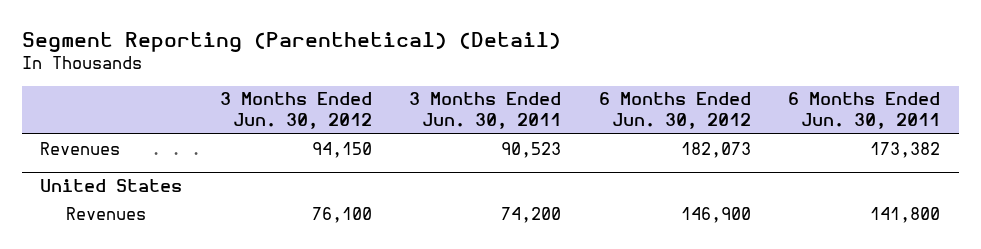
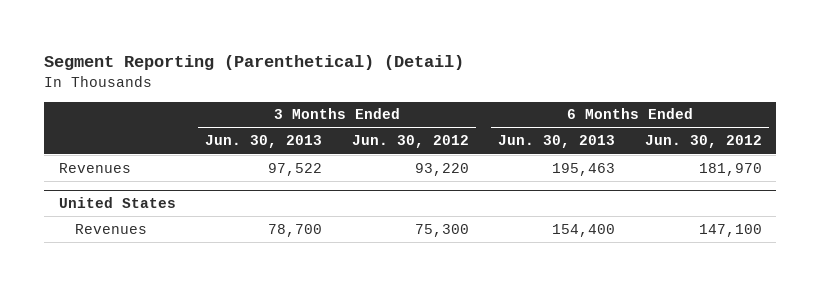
- | 3 Months Ended Jun. 30, 2012 | 3 Months Ended Jun. 30, 2011 | 6 Months Ended Jun. 30, 2012 | 6 Months Ended Jun. 30, 2011
+ | 3 Months Ended Jun. 30, 2013 | 3 Months Ended Jun. 30, 2012 | 6 Months Ended Jun. 30, 2013 | 6 Months Ended Jun. 30, 2012
- Revenues | 94,150 | 90,523 | 182,073 | 173,382
+ Revenues | 97,522 | 93,220 | 195,463 | 181,970
@ United States
- Revenues | 76,100 | 74,200 | 146,900 | 141,800
+ Revenues | 78,700 | 75,300 | 154,400 | 147,100

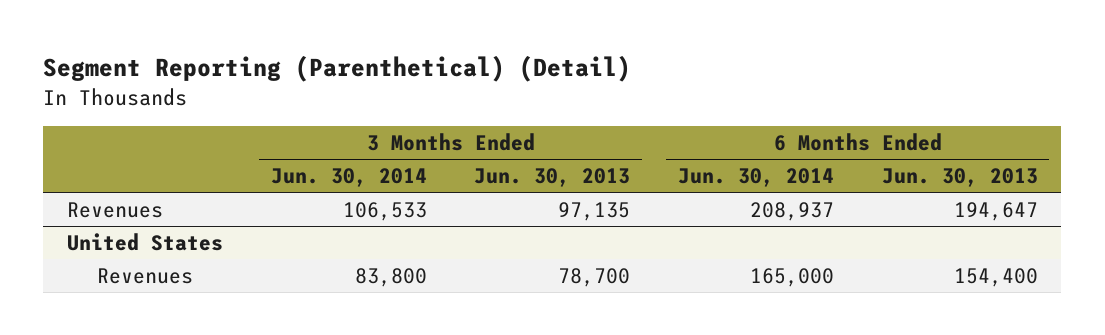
- | 3 Months Ended Jun. 30, 2013 | 3 Months Ended Jun. 30, 2012 | 6 Months Ended Jun. 30, 2013 | 6 Months Ended Jun. 30, 2012
+ | 3 Months Ended Jun. 30, 2014 | 3 Months Ended Jun. 30, 2013 | 6 Months Ended Jun. 30, 2014 | 6 Months Ended Jun. 30, 2013
- Revenues | 97,522 | 93,220 | 195,463 | 181,970
+ Revenues | 106,533 | 97,135 | 208,937 | 194,647

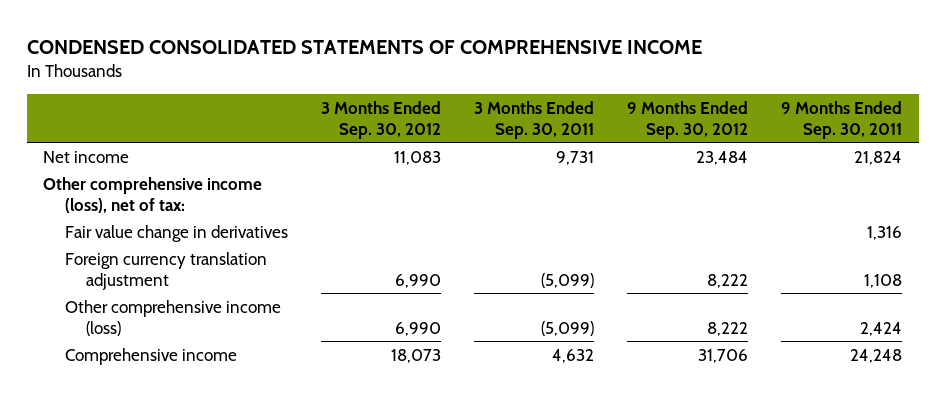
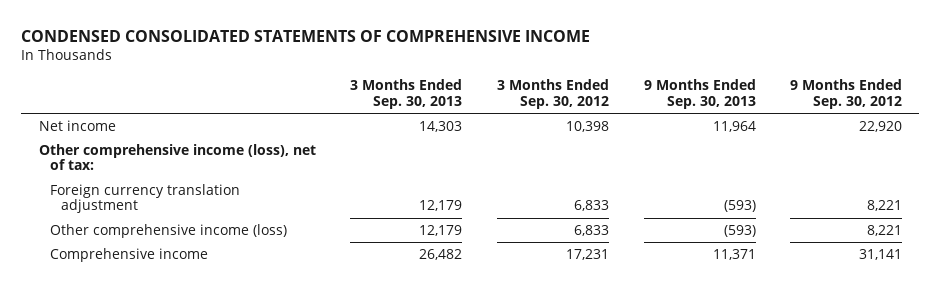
- | 3 Months Ended Sep. 30, 2012 | 3 Months Ended Sep. 30, 2011 | 9 Months Ended Sep. 30, 2012 | 9 Months Ended Sep. 30, 2011
+ | 3 Months Ended Sep. 30, 2013 | 3 Months Ended Sep. 30, 2012 | 9 Months Ended Sep. 30, 2013 | 9 Months Ended Sep. 30, 2012
- Net income | 11,083 | 9,731 | 23,484 | 21,824
+ Net income | 14,303 | 10,398 | 11,964 | 22,920
- Fair value change in derivatives | | | | 1,316
- Foreign currency translation adjustment | 6,990 | (5,099) | 8,222 | 1,108
- Other comprehensive income (loss) | 6,990 | (5,099) | 8,222 | 2,424
- Comprehensive income | 18,073 | 4,632 | 31,706 | 24,248
+ Foreign currency translation adjustment | 12,179 | 6,833 | (593) | 8,221
+ Other comprehensive income (loss) | 12,179 | 6,833 | (593) | 8,221
+ Comprehensive income | 26,482 | 17,231 | 11,371 | 31,141

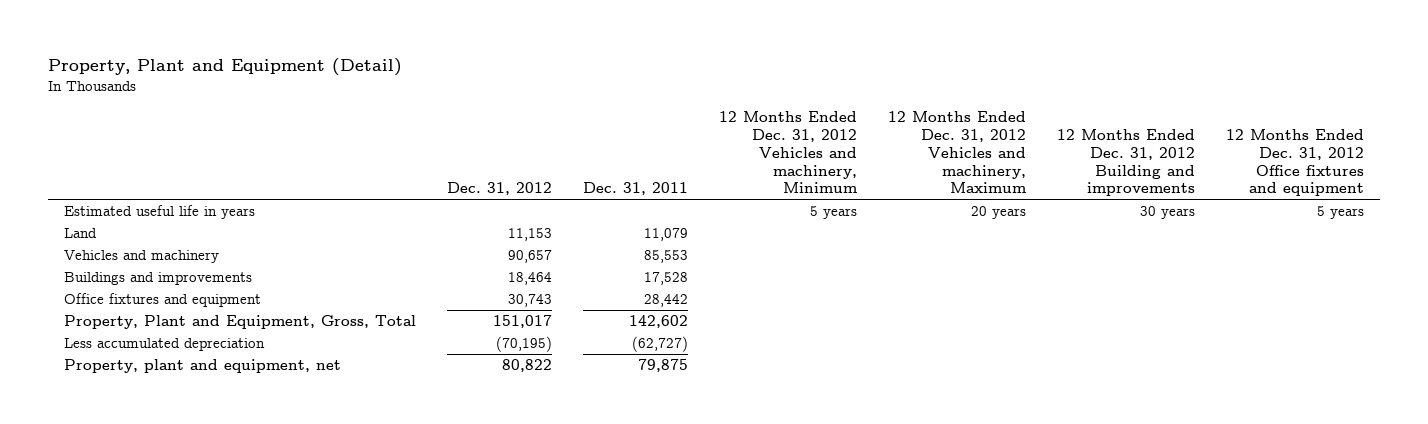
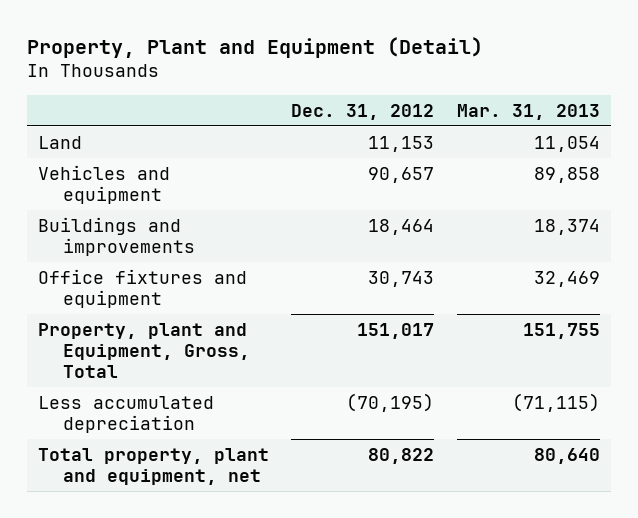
- | Dec. 31, 2012 | Dec. 31, 2011 | 12 Months Ended Dec. 31, 2012 Vehicles and machinery, Minimum | 12 Months Ended Dec. 31, 2012 Vehicles and machinery, Maximum | 12 Months Ended Dec. 31, 2012 Building and improvements | 12 Months Ended Dec. 31, 2012 Office fixtures and equipment
+ | Dec. 31, 2012 | Mar. 31, 2013
- Estimated useful life in years | | | 5 years | 20 years | 30 years | 5 years
- Vehicles and machinery | 90,657 | 85,553 | | | |
+ Vehicles and equipment | 90,657 | 89,858
- Property, Plant and Equipment, Gross, Total | 151,017 | 142,602 | | | |
+ Property, plant and Equipment, Gross, Total | 151,017 | 151,755
- Property, plant and equipment, net | 80,822 | 79,875 | | | |
+ Total property, plant and equipment, net | 80,822 | 80,640

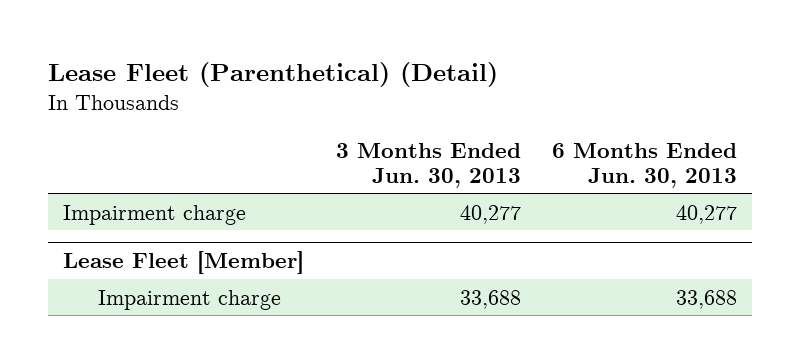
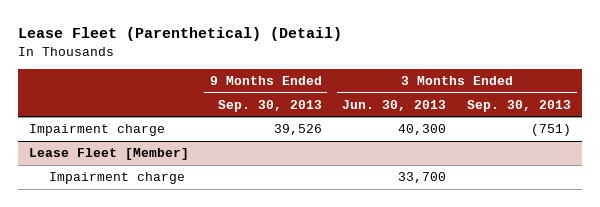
- | 3 Months Ended Jun. 30, 2013 | 6 Months Ended Jun. 30, 2013
+ | 9 Months Ended Sep. 30, 2013 | 3 Months Ended Jun. 30, 2013 | 3 Months Ended Sep. 30, 2013
- Impairment charge | 40,277 | 40,277
+ Impairment charge | 39,526 | 40,300 | (751)
@ Lease Fleet [Member]
- Impairment charge | 33,688 | 33,688
+ Impairment charge | | 33,700 |

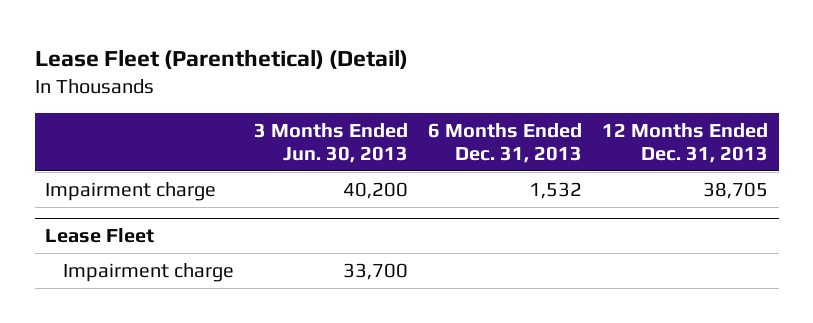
- | 9 Months Ended Sep. 30, 2013 | 3 Months Ended Jun. 30, 2013 | 3 Months Ended Sep. 30, 2013
+ | 3 Months Ended Jun. 30, 2013 | 6 Months Ended Dec. 31, 2013 | 12 Months Ended Dec. 31, 2013
- Impairment charge | 39,526 | 40,300 | (751)
- Lease Fleet [Member]
+ Impairment charge | 40,200 | 1,532 | 38,705
+ Lease Fleet

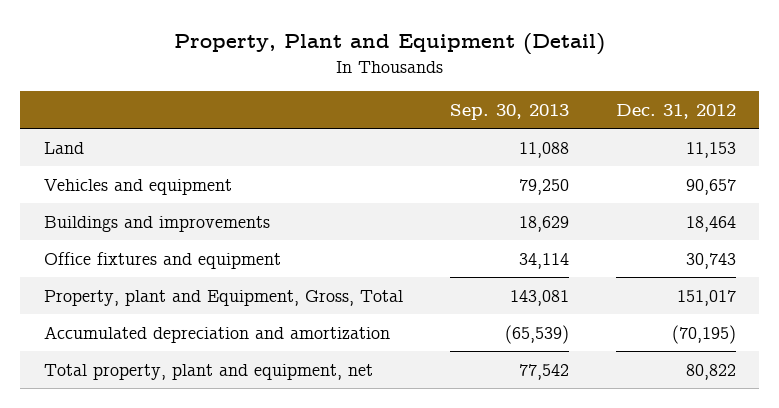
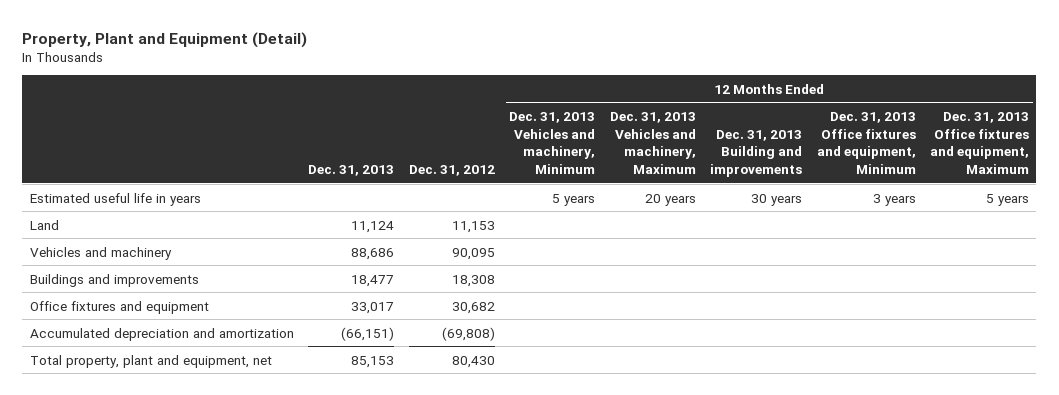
- | Sep. 30, 2013 | Dec. 31, 2012
+ | Dec. 31, 2013 | Dec. 31, 2012 | 12 Months Ended Dec. 31, 2013 Vehicles and machinery, Minimum | 12 Months Ended Dec. 31, 2013 Vehicles and machinery, Maximum | 12 Months Ended Dec. 31, 2013 Building and improvements | 12 Months Ended Dec. 31, 2013 Office fixtures and equipment, Minimum | 12 Months Ended Dec. 31, 2013 Office fixtures and equipment, Maximum
+ Estimated useful life in years | | | 5 years | 20 years | 30 years | 3 years | 5 years
- Vehicles and equipment | 79,250 | 90,657
- Buildings and improvements | 18,629 | 18,464
- Office fixtures and equipment | 34,114 | 30,743
- Property, plant and Equipment, Gross, Total | 143,081 | 151,017
- Accumulated depreciation and amortization | (65,539) | (70,195)
- Total property, plant and equipment, net | 77,542 | 80,822
+ Vehicles and machinery | 88,686 | 90,095 | | | | |
+ Buildings and improvements | 18,477 | 18,308 | | | | |
+ Office fixtures and equipment | 33,017 | 30,682 | | | | |
+ Accumulated depreciation and amortization | (66,151) | (69,808) | | | | |
+ Total property, plant and equipment, net | 85,153 | 80,430 | | | | |

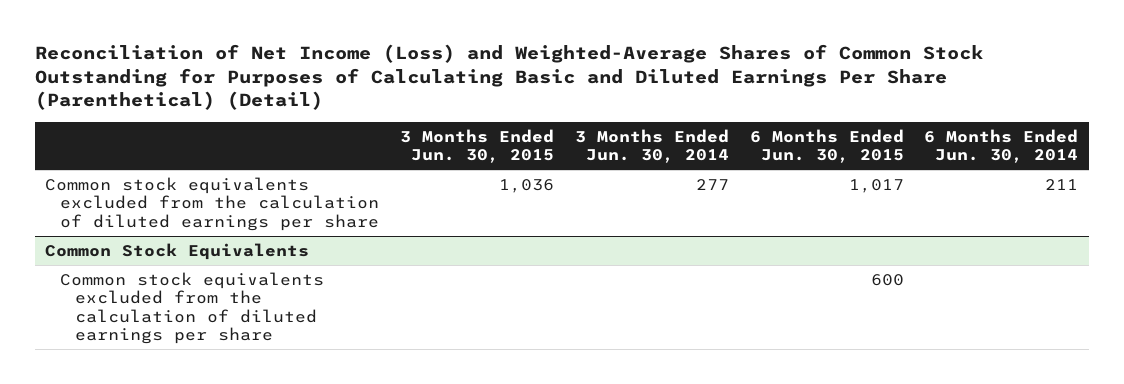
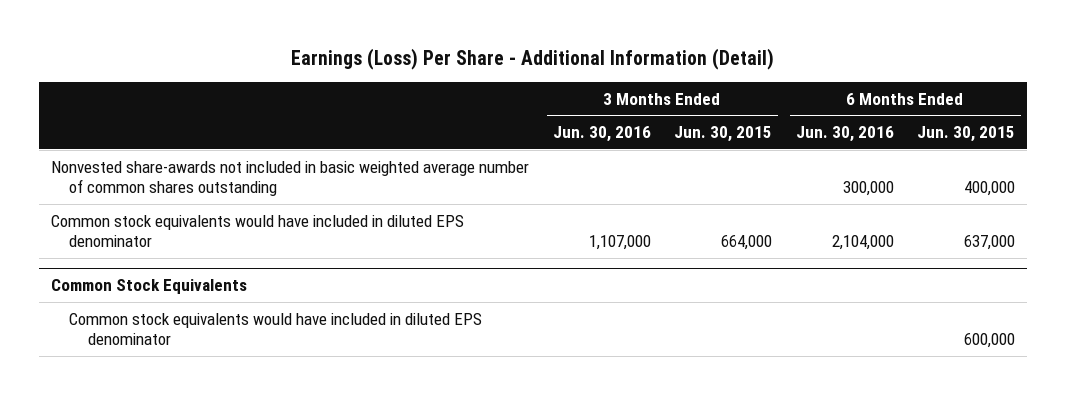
- Reconciliation of Net Income (Loss) and Weighted-Average Shares of Common Stock Outstanding for Purposes of Calculating Basic and Diluted Earnings Per Share (Parenthetical) (Detail)
+ Earnings (Loss) Per Share - Additional Information (Detail)
- | 3 Months Ended Jun. 30, 2015 | 3 Months Ended Jun. 30, 2014 | 6 Months Ended Jun. 30, 2015 | 6 Months Ended Jun. 30, 2014
+ | 3 Months Ended Jun. 30, 2016 | 3 Months Ended Jun. 30, 2015 | 6 Months Ended Jun. 30, 2016 | 6 Months Ended Jun. 30, 2015
- Common stock equivalents excluded from the calculation of diluted earnings per share | 1,036 | 277 | 1,017 | 211
+ Nonvested share-awards not included in basic weighted average number of common shares outstanding | | | 300,000 | 400,000
+ Common stock equivalents would have included in diluted EPS denominator | 1,107,000 | 664,000 | 2,104,000 | 637,000
@ Common Stock Equivalents
- Common stock equivalents excluded from the calculation of diluted earnings per share | | | 600 |
+ Common stock equivalents would have included in diluted EPS denominator | | | | 600,000

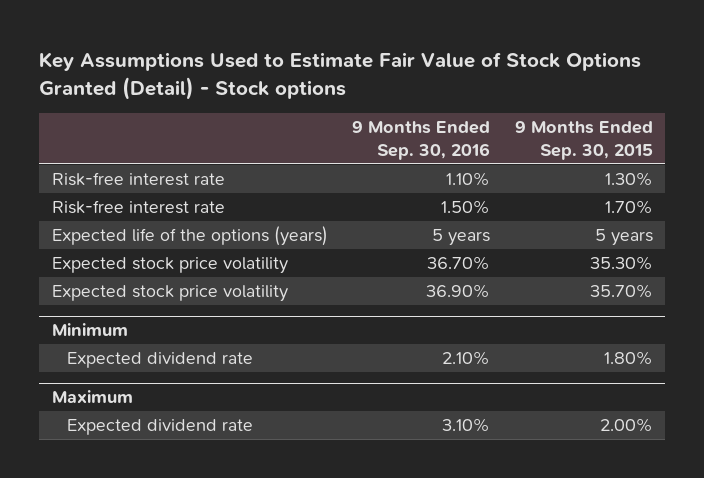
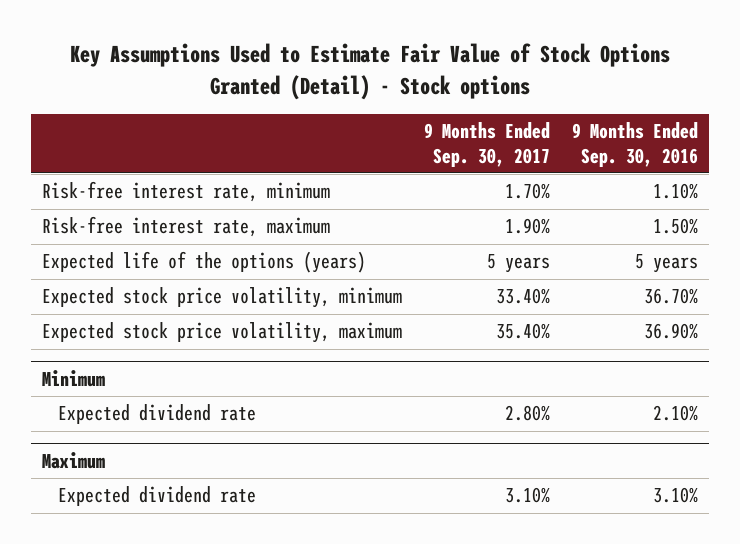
- | 9 Months Ended Sep. 30, 2016 | 9 Months Ended Sep. 30, 2015
+ | 9 Months Ended Sep. 30, 2017 | 9 Months Ended Sep. 30, 2016
- Risk-free interest rate | 1.10% | 1.30%
- Risk-free interest rate | 1.50% | 1.70%
+ Risk-free interest rate, minimum | 1.70% | 1.10%
+ Risk-free interest rate, maximum | 1.90% | 1.50%
- Expected stock price volatility | 36.70% | 35.30%
- Expected stock price volatility | 36.90% | 35.70%
+ Expected stock price volatility, minimum | 33.40% | 36.70%
+ Expected stock price volatility, maximum | 35.40% | 36.90%

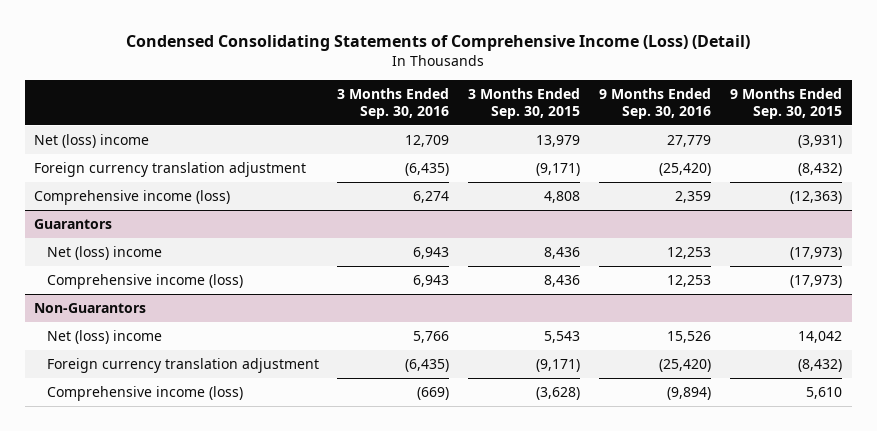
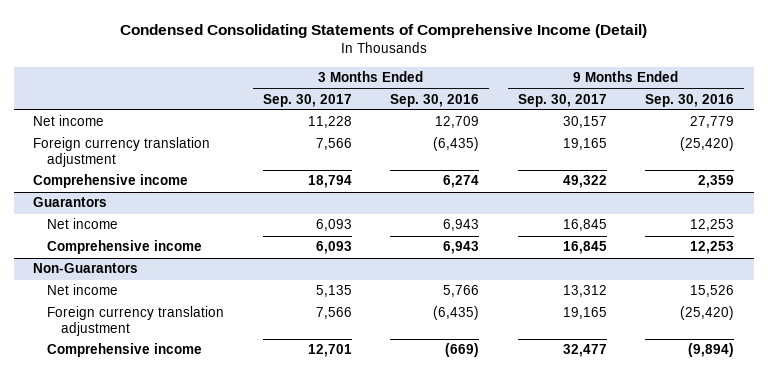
- Condensed Consolidating Statements of Comprehensive Income (Loss) (Detail)
+ Condensed Consolidating Statements of Comprehensive Income (Detail)
- | 3 Months Ended Sep. 30, 2016 | 3 Months Ended Sep. 30, 2015 | 9 Months Ended Sep. 30, 2016 | 9 Months Ended Sep. 30, 2015
+ | 3 Months Ended Sep. 30, 2017 | 3 Months Ended Sep. 30, 2016 | 9 Months Ended Sep. 30, 2017 | 9 Months Ended Sep. 30, 2016
- Net (loss) income | 12,709 | 13,979 | 27,779 | (3,931)
+ Net income | 11,228 | 12,709 | 30,157 | 27,779
- Comprehensive income (loss) | 6,274 | 4,808 | 2,359 | (12,363)
+ Comprehensive income | 18,794 | 6,274 | 49,322 | 2,359
@ Guarantors
- Net (loss) income | 6,943 | 8,436 | 12,253 | (17,973)
- Comprehensive income (loss) | 6,943 | 8,436 | 12,253 | (17,973)
+ Net income | 6,093 | 6,943 | 16,845 | 12,253
+ Comprehensive income | 6,093 | 6,943 | 16,845 | 12,253
@ Non-Guarantors
- Net (loss) income | 5,766 | 5,543 | 15,526 | 14,042
+ Net income | 5,135 | 5,766 | 13,312 | 15,526
- Comprehensive income (loss) | (669) | (3,628) | (9,894) | 5,610
+ Comprehensive income | 12,701 | (669) | 32,477 | (9,894)

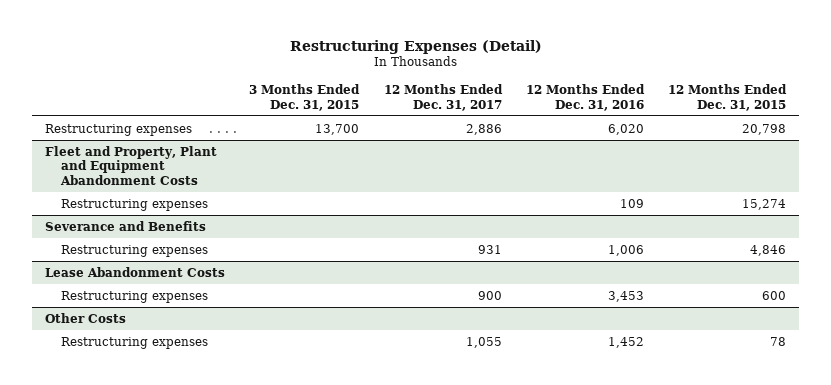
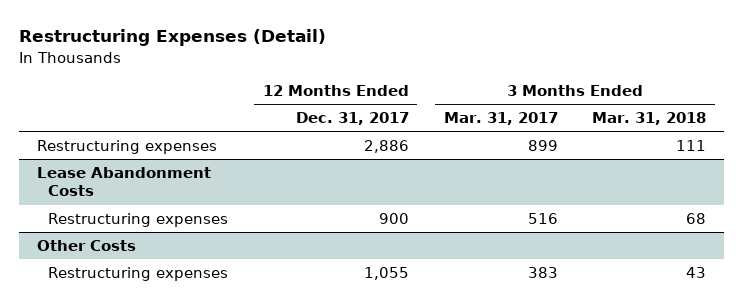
- | 3 Months Ended Dec. 31, 2015 | 12 Months Ended Dec. 31, 2017 | 12 Months Ended Dec. 31, 2016 | 12 Months Ended Dec. 31, 2015
+ | 12 Months Ended Dec. 31, 2017 | 3 Months Ended Mar. 31, 2017 | 3 Months Ended Mar. 31, 2018
- Fleet and Property, Plant and Equipment Abandonment Costs
- Restructuring expenses | | | 109 | 15,274
- Severance and Benefits
- Restructuring expenses | | 931 | 1,006 | 4,846

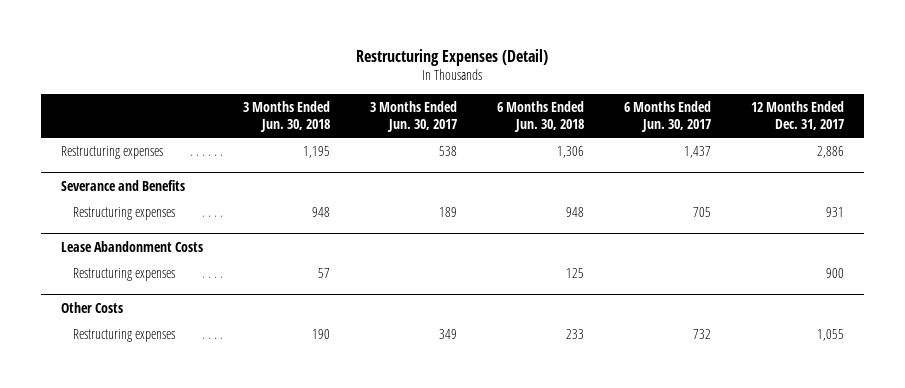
- | 12 Months Ended Dec. 31, 2017 | 3 Months Ended Mar. 31, 2017 | 3 Months Ended Mar. 31, 2018
+ | 3 Months Ended Jun. 30, 2018 | 3 Months Ended Jun. 30, 2017 | 6 Months Ended Jun. 30, 2018 | 6 Months Ended Jun. 30, 2017 | 12 Months Ended Dec. 31, 2017
+ Severance and Benefits
+ Restructuring expenses | 948 | 189 | 948 | 705 | 931

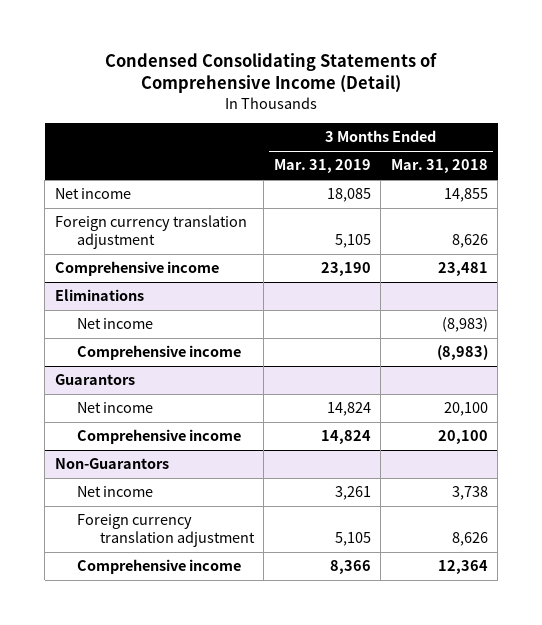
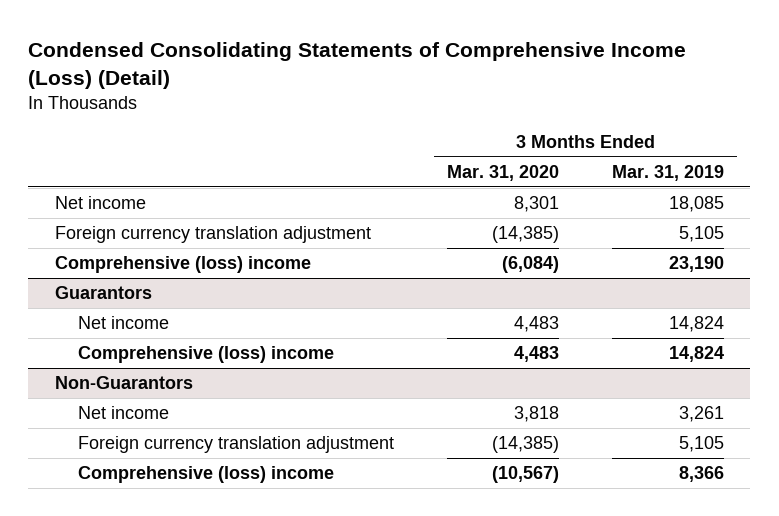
- Condensed Consolidating Statements of Comprehensive Income (Detail)
+ Condensed Consolidating Statements of Comprehensive Income (Loss) (Detail)
- | 3 Months Ended Mar. 31, 2019 | 3 Months Ended Mar. 31, 2018
+ | 3 Months Ended Mar. 31, 2020 | 3 Months Ended Mar. 31, 2019
- Comprehensive income | 23,190 | 23,481
- Eliminations
- Net income | | (8,983)
- Comprehensive income | | (8,983)
+ Comprehensive (loss) income | (6,084) | 23,190
@ Guarantors
- Comprehensive income | 14,824 | 20,100
+ Comprehensive (loss) income | 4,483 | 14,824
@ Non-Guarantors
- Comprehensive income | 8,366 | 12,364
+ Comprehensive (loss) income | (10,567) | 8,366

